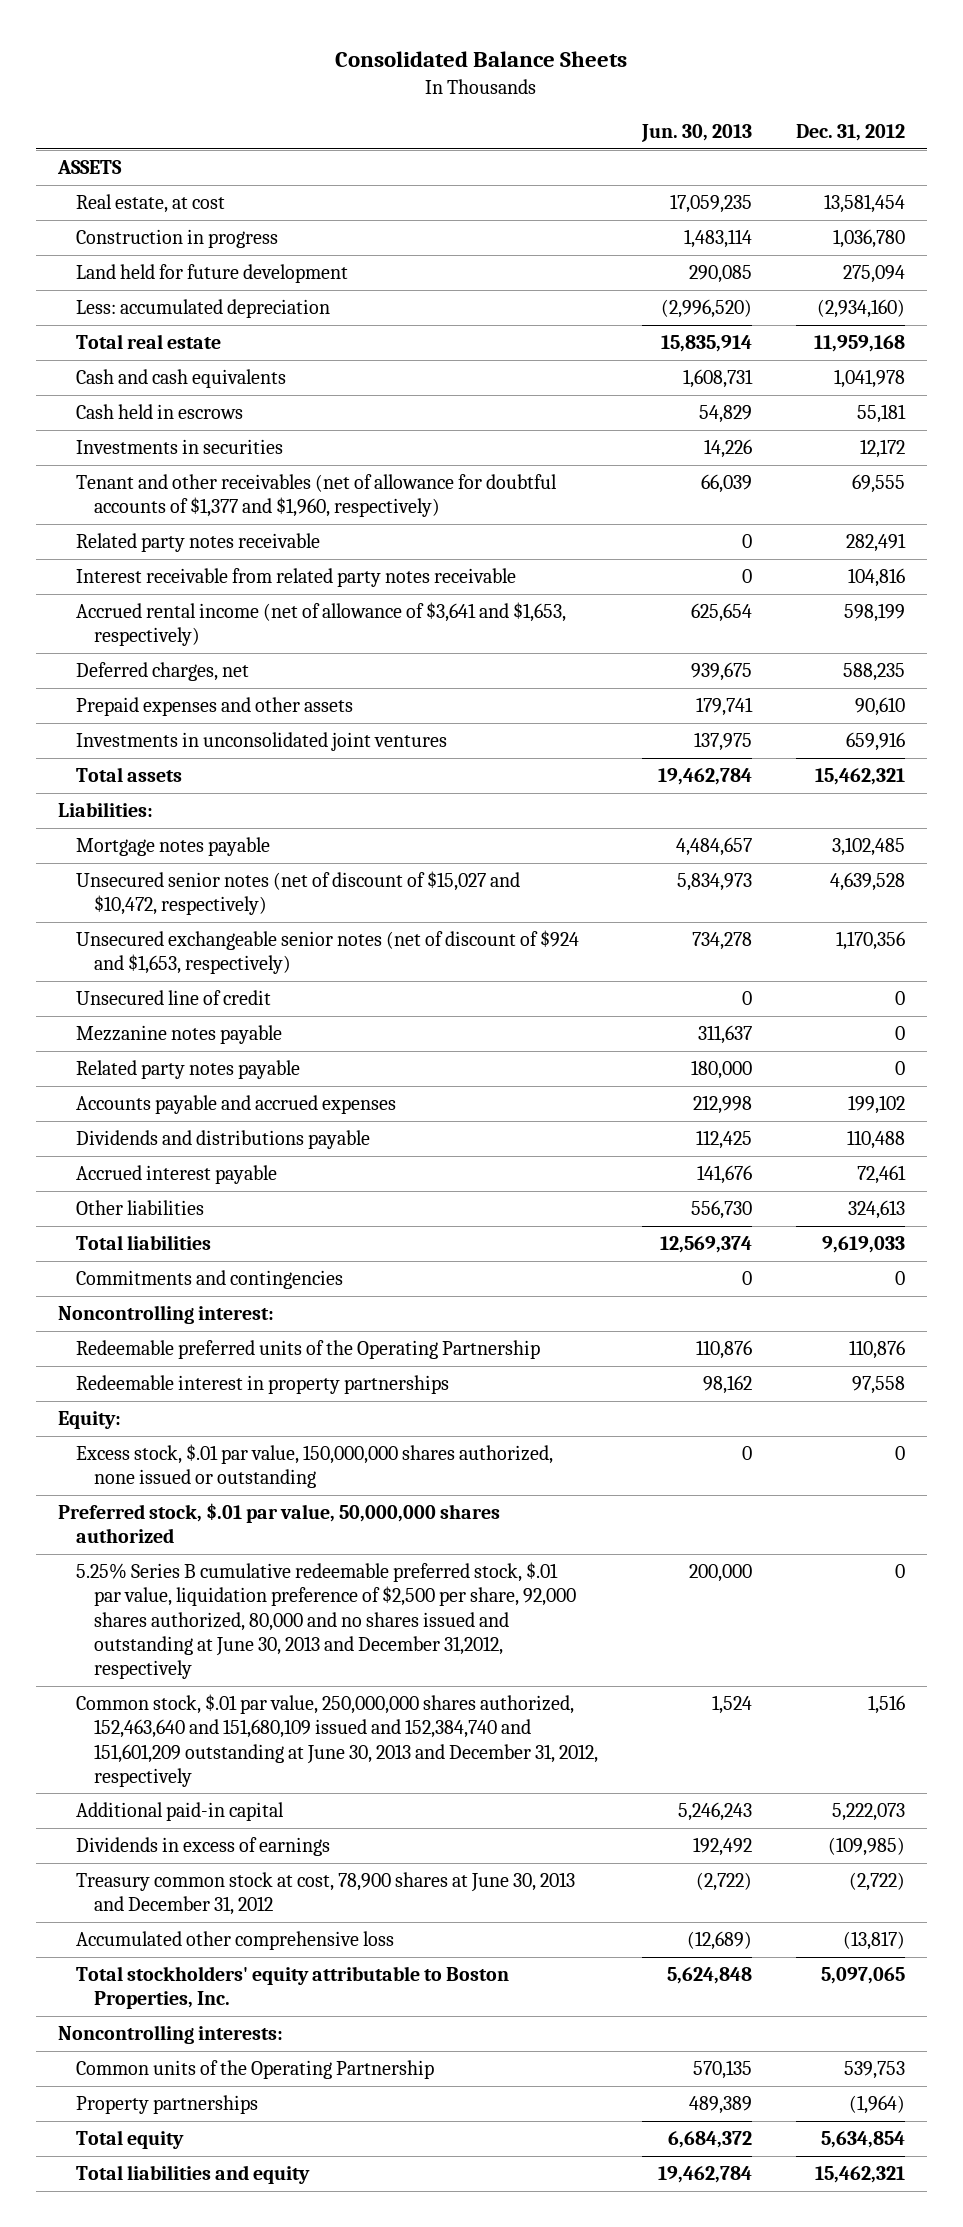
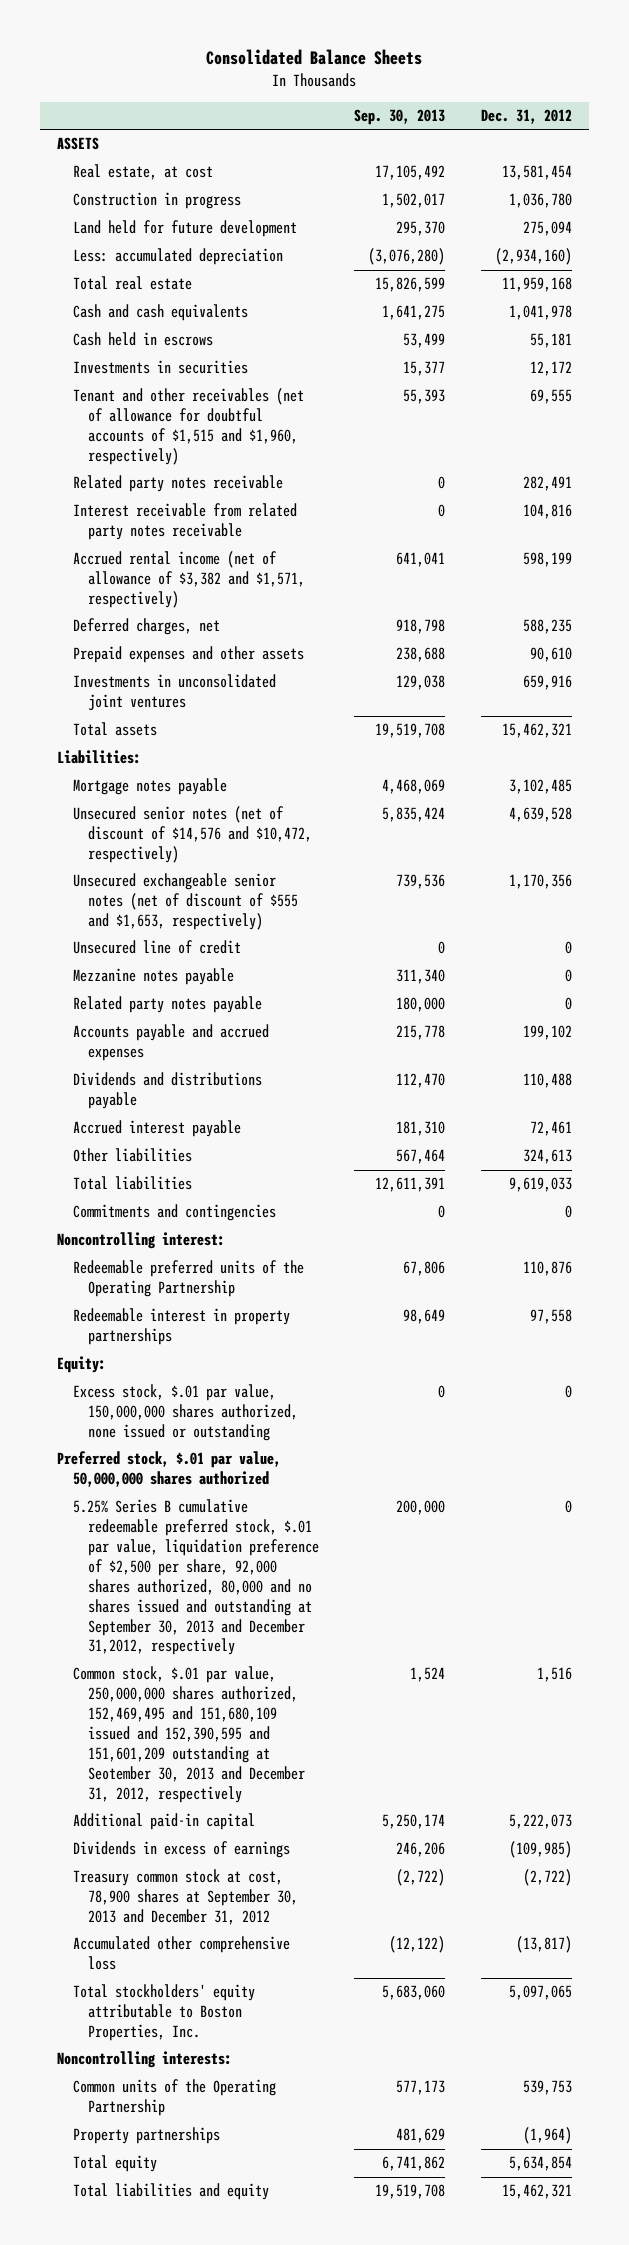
- | Jun. 30, 2013 | Dec. 31, 2012
+ | Sep. 30, 2013 | Dec. 31, 2012
- Tenant and other receivables (net of allowance for doubtful accounts of $1,377 and $1,960, respectively) | 66,039 | 69,555
+ Tenant and other receivables (net of allowance for doubtful accounts of $1,515 and $1,960, respectively) | 55,393 | 69,555
- Accrued rental income (net of allowance of $3,641 and $1,653, respectively) | 625,654 | 598,199
+ Accrued rental income (net of allowance of $3,382 and $1,571, respectively) | 641,041 | 598,199
- Unsecured senior notes (net of discount of $15,027 and $10,472, respectively) | 5,834,973 | 4,639,528
- Unsecured exchangeable senior notes (net of discount of $924 and $1,653, respectively) | 734,278 | 1,170,356
+ Unsecured senior notes (net of discount of $14,576 and $10,472, respectively) | 5,835,424 | 4,639,528
+ Unsecured exchangeable senior notes (net of discount of $555 and $1,653, respectively) | 739,536 | 1,170,356
- 5.25% Series B cumulative redeemable preferred stock, $.01 par value, liquidation preference of $2,500 per share, 92,000 shares authorized, 80,000 and no shares issued and outstanding at June 30, 2013 and December 31,2012, respectively | 200,000 | 0
- Common stock, $.01 par value, 250,000,000 shares authorized, 152,463,640 and 151,680,109 issued and 152,384,740 and 151,601,209 outstanding at June 30, 2013 and December 31, 2012, respectively | 1,524 | 1,516
+ 5.25% Series B cumulative redeemable preferred stock, $.01 par value, liquidation preference of $2,500 per share, 92,000 shares authorized, 80,000 and no shares issued and outstanding at September 30, 2013 and December 31,2012, respectively | 200,000 | 0
+ Common stock, $.01 par value, 250,000,000 shares authorized, 152,469,495 and 151,680,109 issued and 152,390,595 and 151,601,209 outstanding at Seotember 30, 2013 and December 31, 2012, respectively | 1,524 | 1,516
- Treasury common stock at cost, 78,900 shares at June 30, 2013 and December 31, 2012 | (2,722) | (2,722)
+ Treasury common stock at cost, 78,900 shares at September 30, 2013 and December 31, 2012 | (2,722) | (2,722)

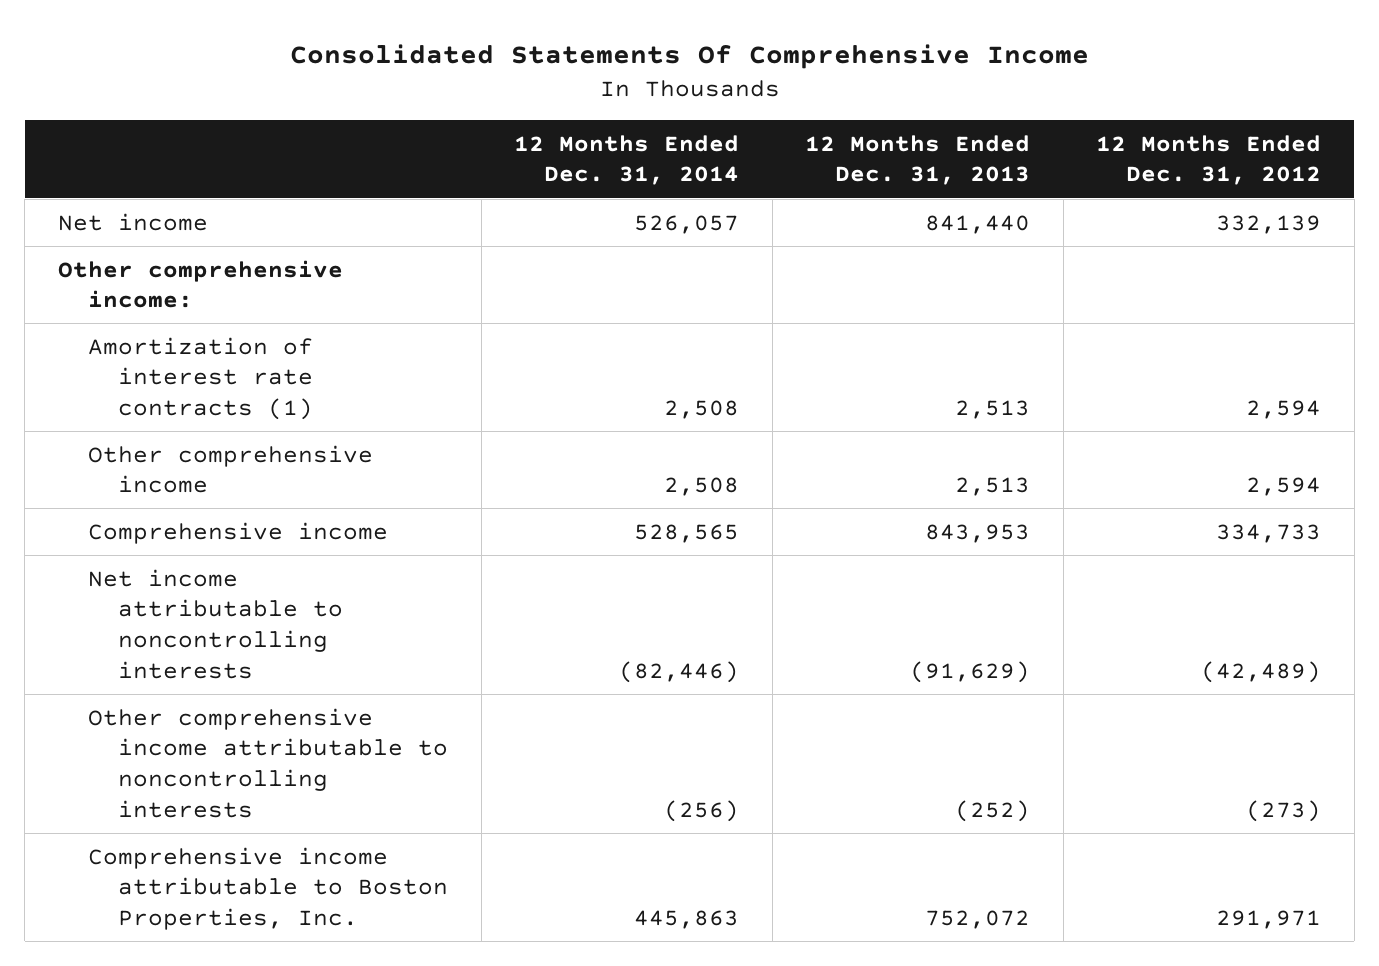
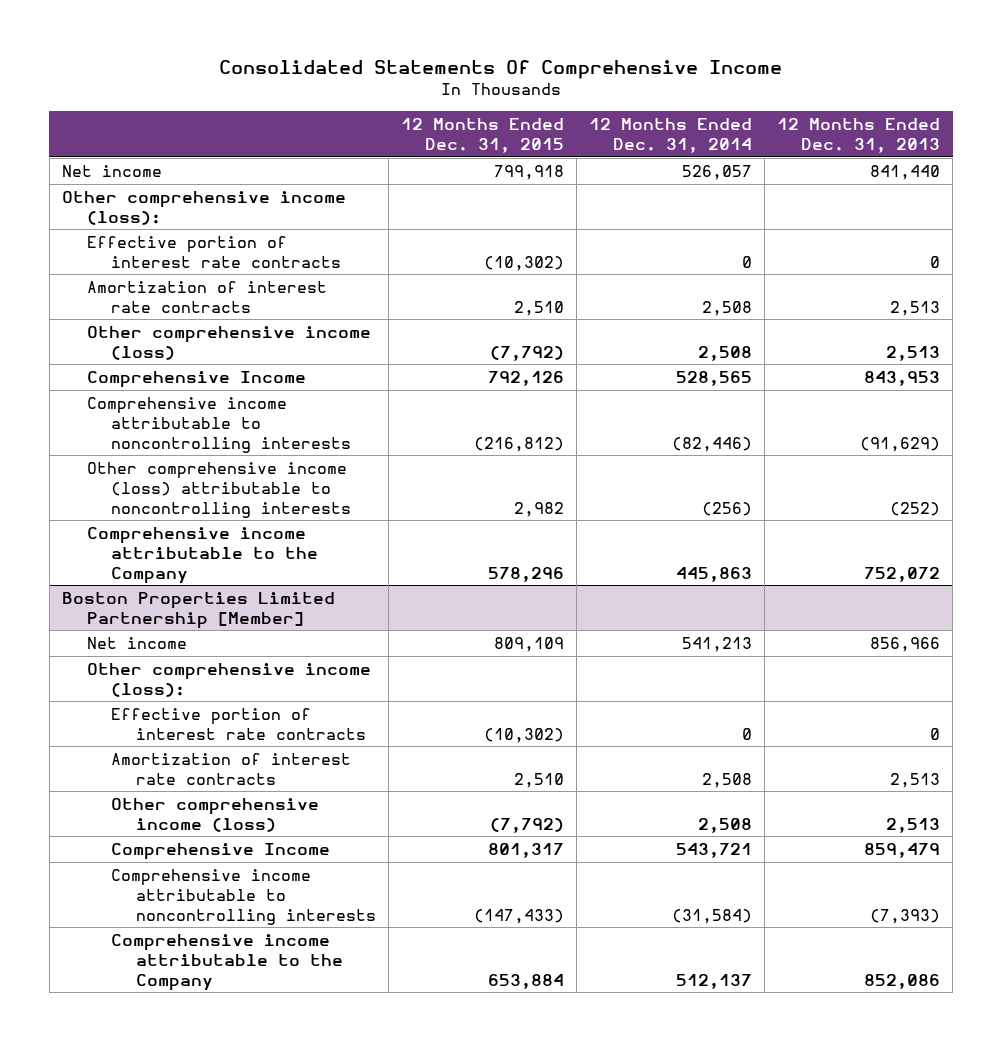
- | 12 Months Ended Dec. 31, 2014 | 12 Months Ended Dec. 31, 2013 | 12 Months Ended Dec. 31, 2012
+ | 12 Months Ended Dec. 31, 2015 | 12 Months Ended Dec. 31, 2014 | 12 Months Ended Dec. 31, 2013
- Other comprehensive income:
- Amortization of interest rate contracts (1) | 2,508 | 2,513 | 2,594
- Other comprehensive income | 2,508 | 2,513 | 2,594
- Comprehensive income | 528,565 | 843,953 | 334,733
- Net income attributable to noncontrolling interests | (82,446) | (91,629) | (42,489)
- Other comprehensive income attributable to noncontrolling interests | (256) | (252) | (273)
- Comprehensive income attributable to Boston Properties, Inc. | 445,863 | 752,072 | 291,971
+ Other comprehensive income (loss):
+ Effective portion of interest rate contracts | (10,302) | 0 | 0
+ Amortization of interest rate contracts | 2,510 | 2,508 | 2,513
+ Other comprehensive income (loss) | (7,792) | 2,508 | 2,513
+ Comprehensive Income | 792,126 | 528,565 | 843,953
+ Comprehensive income attributable to noncontrolling interests | (216,812) | (82,446) | (91,629)
+ Other comprehensive income (loss) attributable to noncontrolling interests | 2,982 | (256) | (252)
+ Comprehensive income attributable to the Company | 578,296 | 445,863 | 752,072
+ Boston Properties Limited Partnership [Member]
+ Net income | 809,109 | 541,213 | 856,966
+ Other comprehensive income (loss):
+ Effective portion of interest rate contracts | (10,302) | 0 | 0
+ Amortization of interest rate contracts | 2,510 | 2,508 | 2,513
+ Other comprehensive income (loss) | (7,792) | 2,508 | 2,513
+ Comprehensive Income | 801,317 | 543,721 | 859,479
+ Comprehensive income attributable to noncontrolling interests | (147,433) | (31,584) | (7,393)
+ Comprehensive income attributable to the Company | 653,884 | 512,137 | 852,086

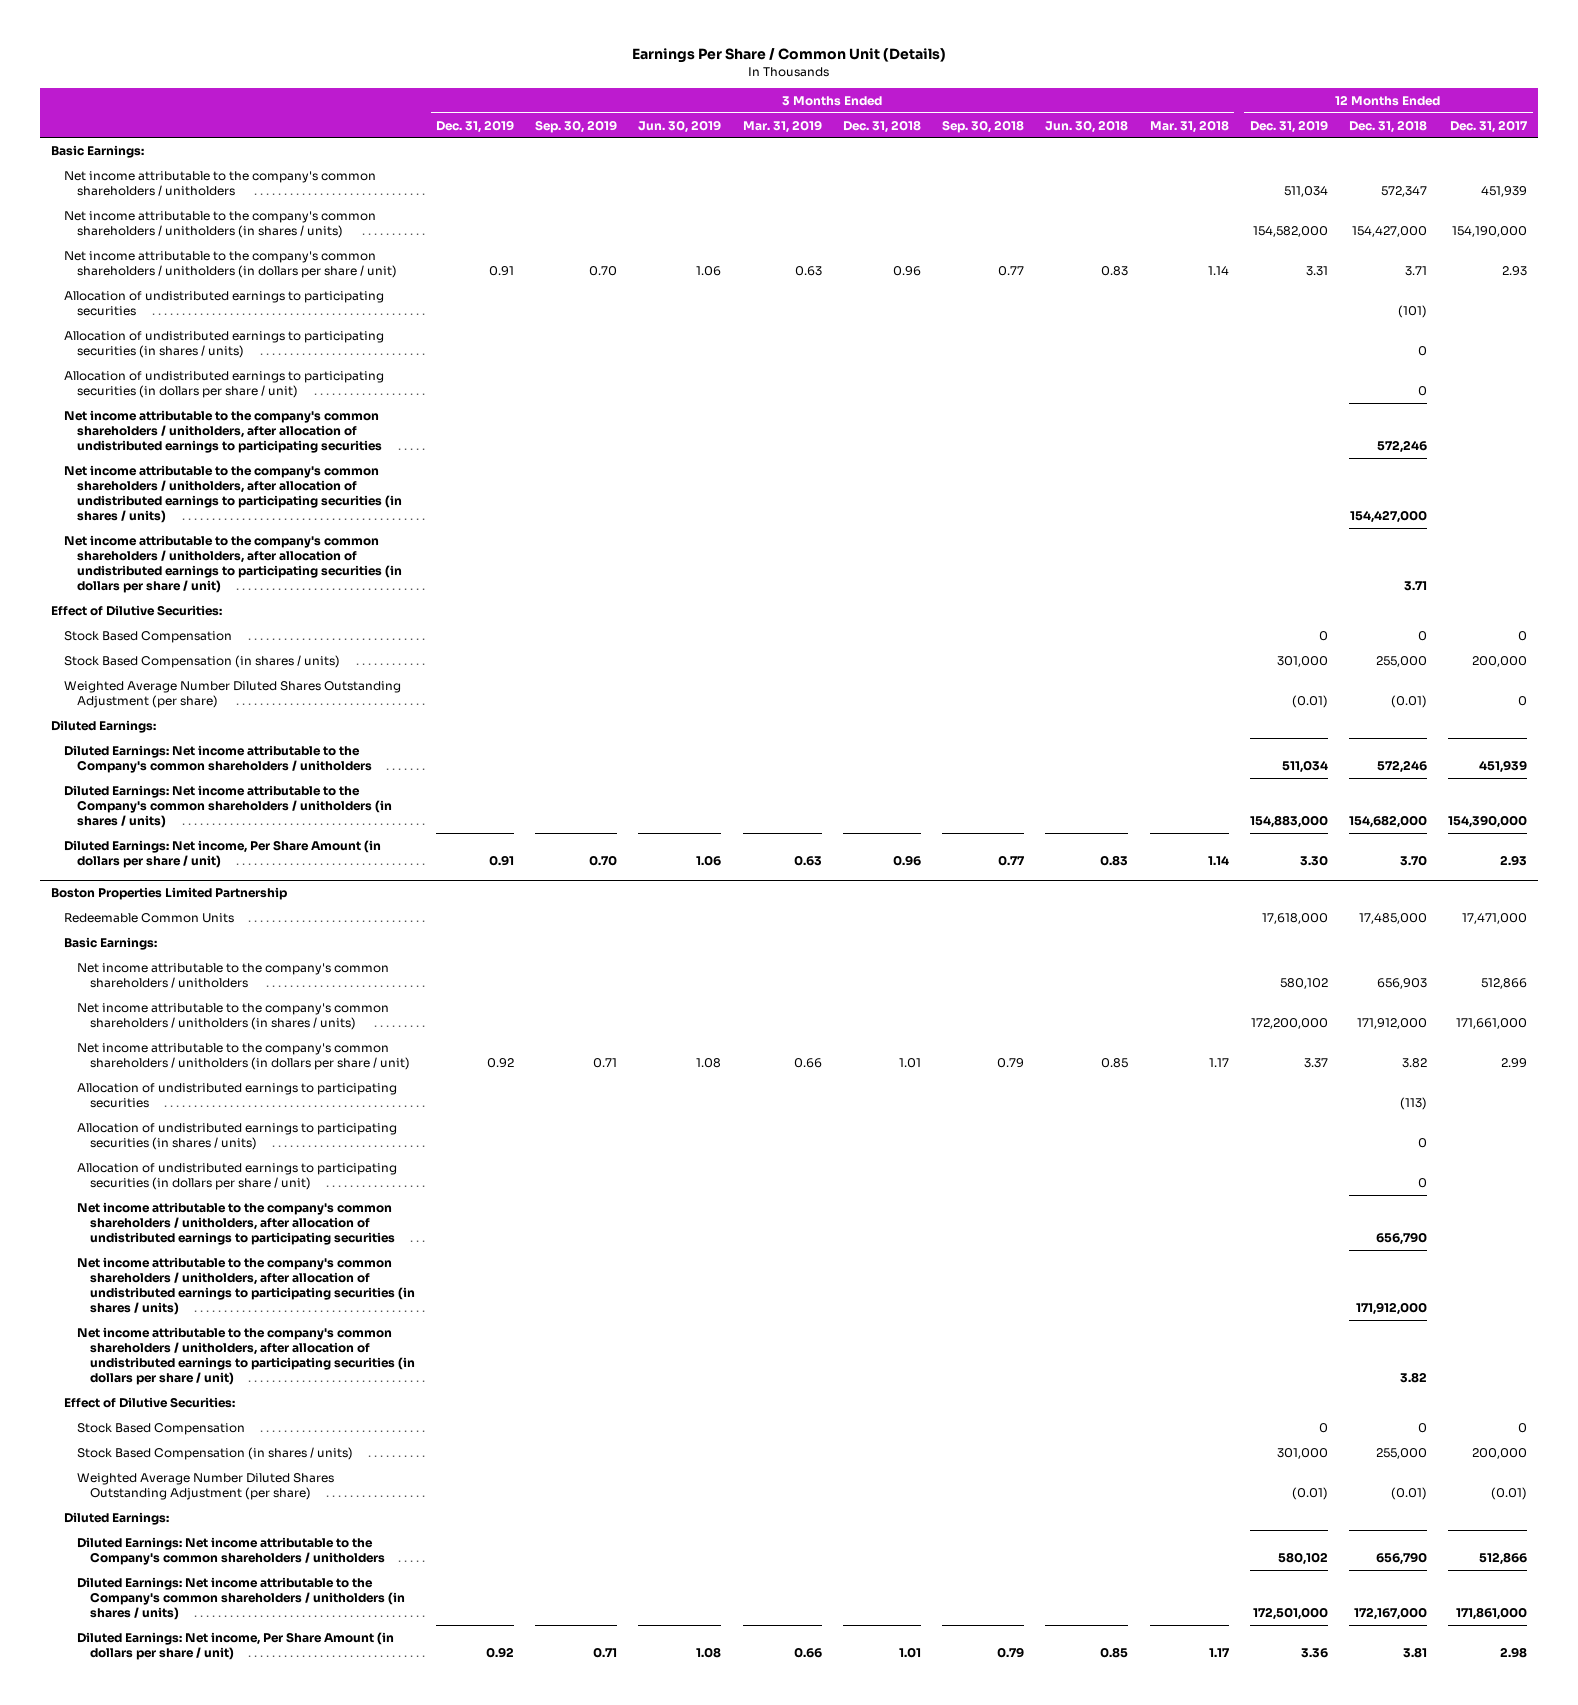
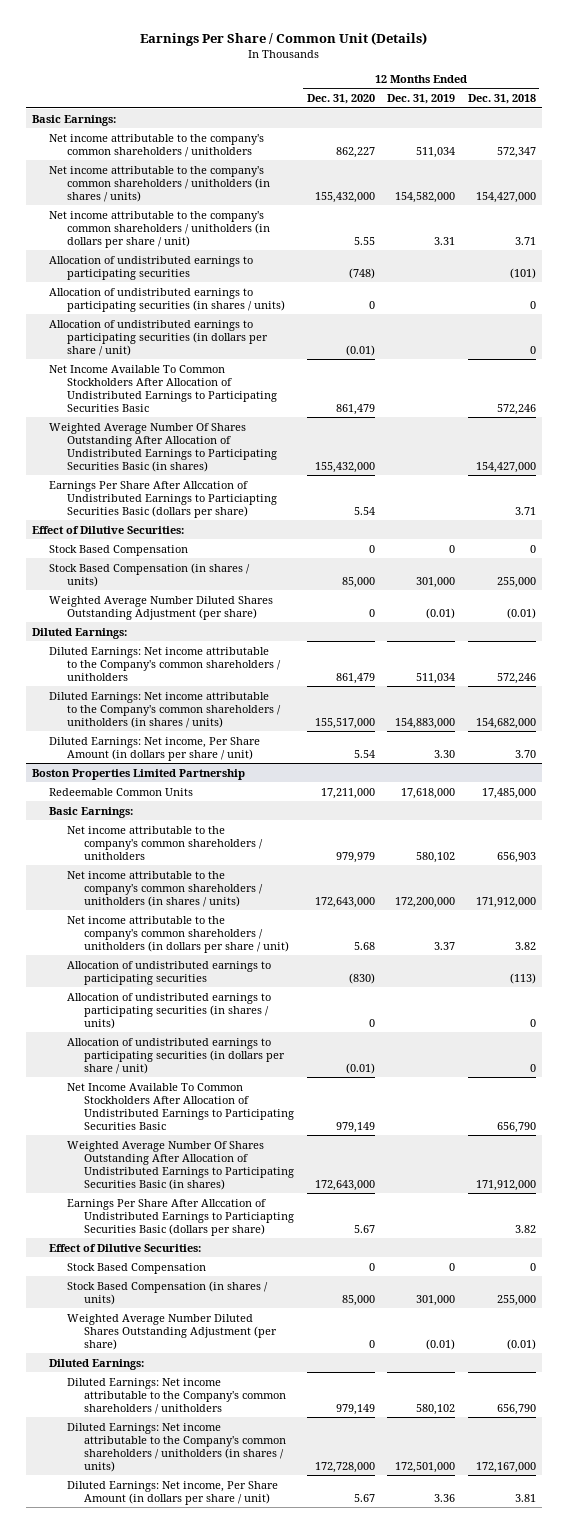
- | 3 Months Ended Dec. 31, 2019 | 3 Months Ended Sep. 30, 2019 | 3 Months Ended Jun. 30, 2019 | 3 Months Ended Mar. 31, 2019 | 3 Months Ended Dec. 31, 2018 | 3 Months Ended Sep. 30, 2018 | 3 Months Ended Jun. 30, 2018 | 3 Months Ended Mar. 31, 2018 | 12 Months Ended Dec. 31, 2019 | 12 Months Ended Dec. 31, 2018 | 12 Months Ended Dec. 31, 2017
+ | 12 Months Ended Dec. 31, 2020 | 12 Months Ended Dec. 31, 2019 | 12 Months Ended Dec. 31, 2018
- Net income attributable to the company's common shareholders / unitholders, after allocation of undistributed earnings to participating securities | | | | | | | | | | 572,246 |
- Net income attributable to the company's common shareholders / unitholders, after allocation of undistributed earnings to participating securities (in shares / units) | | | | | | | | | | 154,427,000 |
- Net income attributable to the company's common shareholders / unitholders, after allocation of undistributed earnings to participating securities (in dollars per share / unit) | | | | | | | | | | 3.71 |
+ Net Income Available To Common Stockholders After Allocation of Undistributed Earnings to Participating Securities Basic | 861,479 | | 572,246
+ Weighted Average Number Of Shares Outstanding After Allocation of Undistributed Earnings to Participating Securities Basic (in shares) | 155,432,000 | | 154,427,000
+ Earnings Per Share After Allccation of Undistributed Earnings to Particiapting Securities Basic (dollars per share) | 5.54 | | 3.71
@ Boston Properties Limited Partnership
- Net income attributable to the company's common shareholders / unitholders, after allocation of undistributed earnings to participating securities | | | | | | | | | | 656,790 |
- Net income attributable to the company's common shareholders / unitholders, after allocation of undistributed earnings to participating securities (in shares / units) | | | | | | | | | | 171,912,000 |
- Net income attributable to the company's common shareholders / unitholders, after allocation of undistributed earnings to participating securities (in dollars per share / unit) | | | | | | | | | | 3.82 |
+ Net Income Available To Common Stockholders After Allocation of Undistributed Earnings to Participating Securities Basic | 979,149 | | 656,790
+ Weighted Average Number Of Shares Outstanding After Allocation of Undistributed Earnings to Participating Securities Basic (in shares) | 172,643,000 | | 171,912,000
+ Earnings Per Share After Allccation of Undistributed Earnings to Particiapting Securities Basic (dollars per share) | 5.67 | | 3.82

